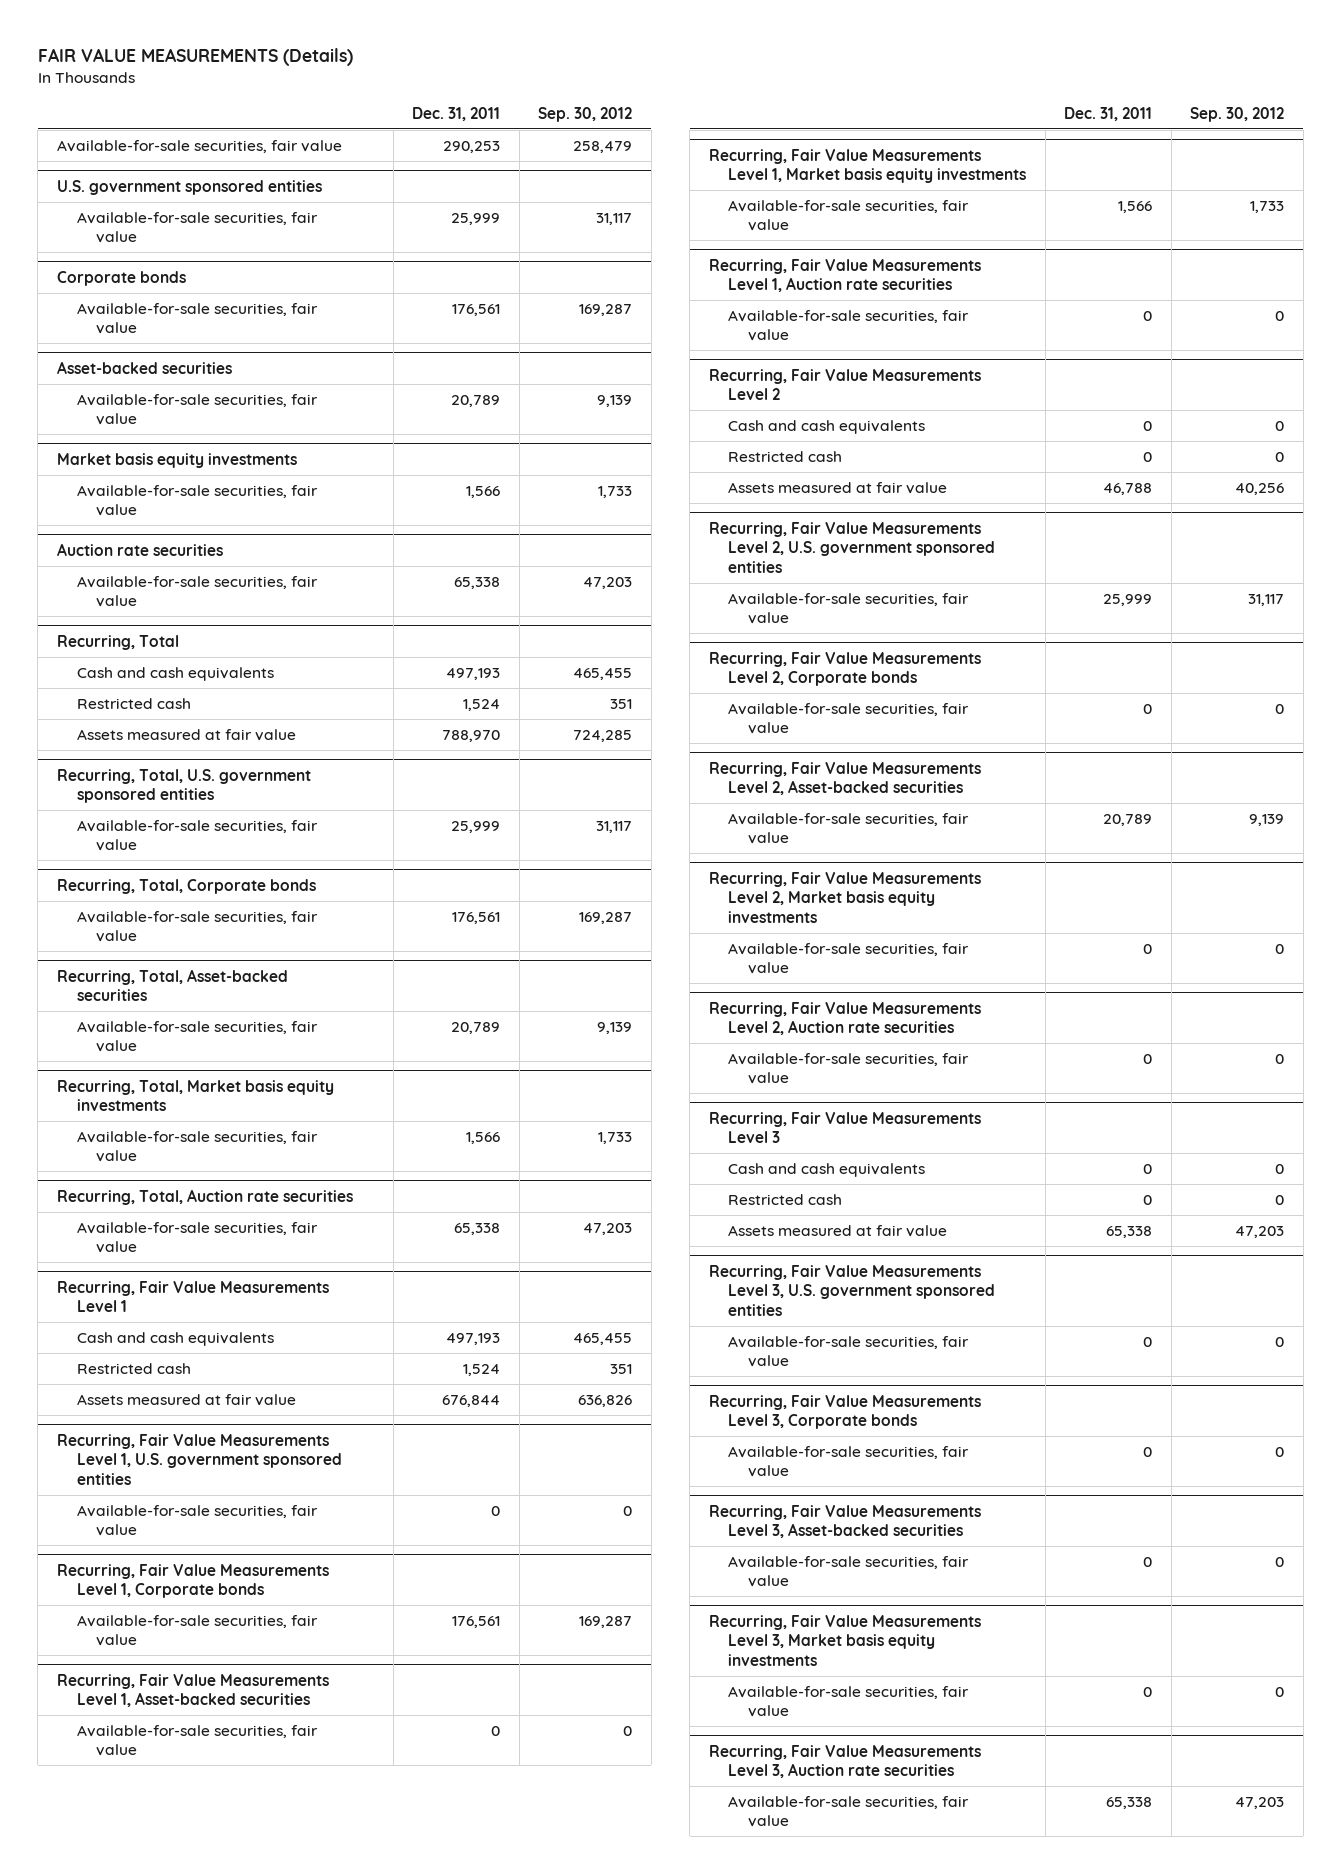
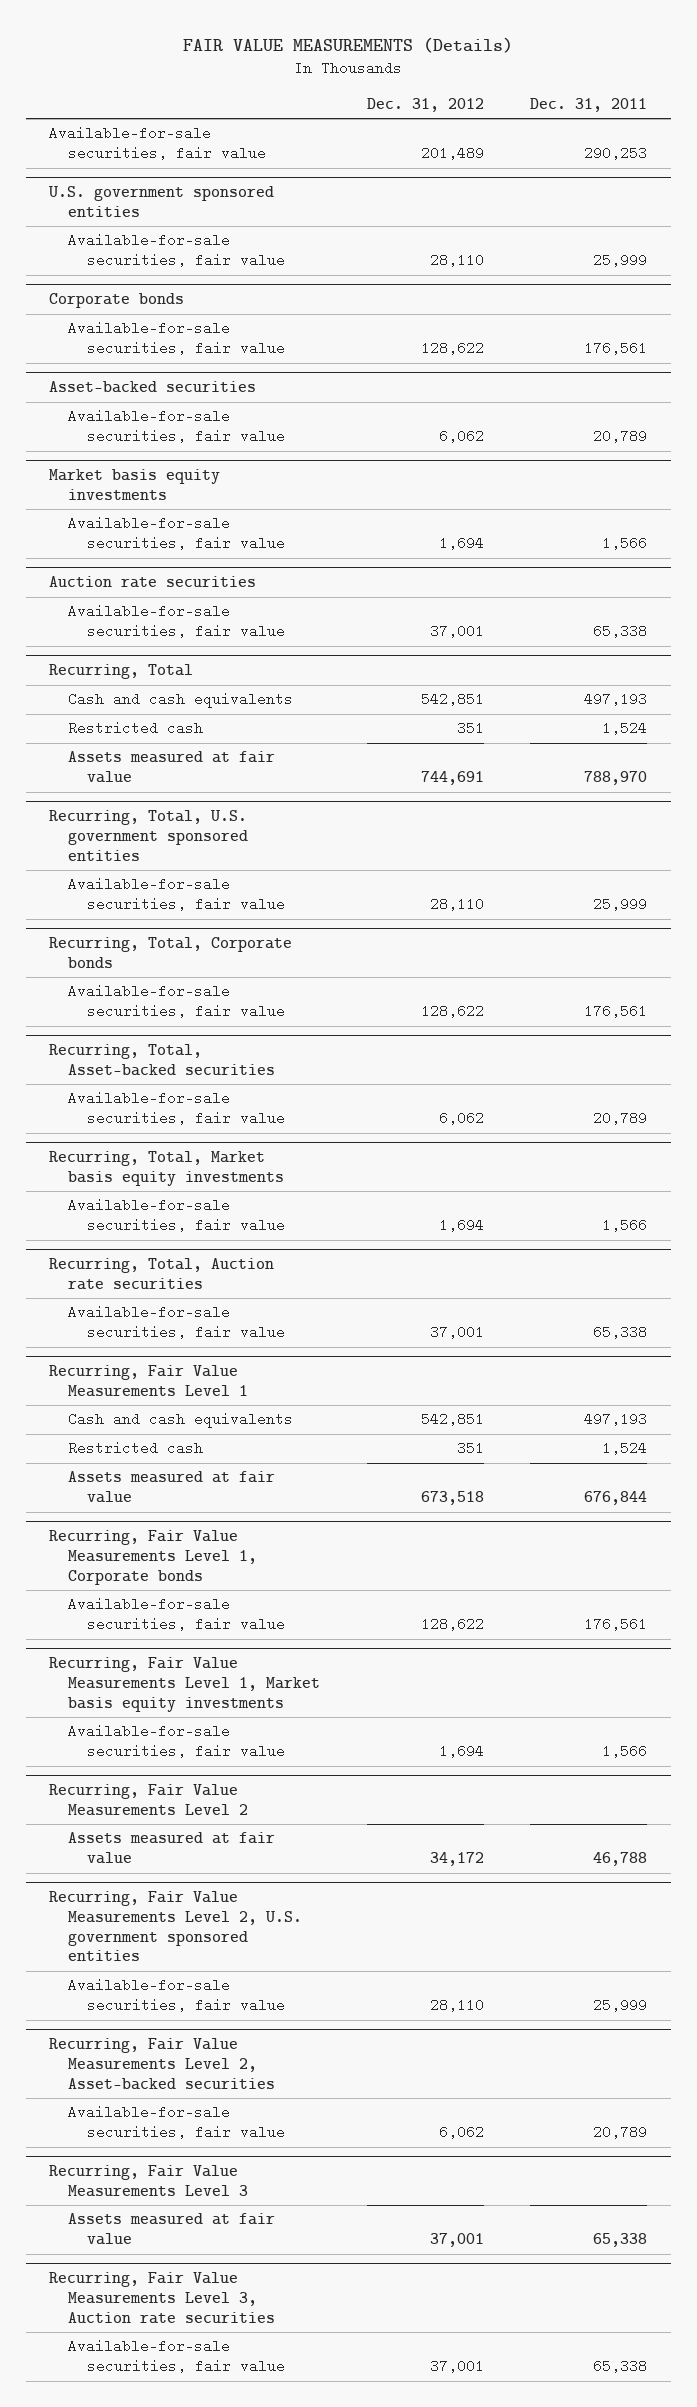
- | Dec. 31, 2011 | Sep. 30, 2012
+ | Dec. 31, 2012 | Dec. 31, 2011
- Recurring, Fair Value Measurements Level 1, U.S. government sponsored entities
- Available-for-sale securities, fair value | 0 | 0
- Recurring, Fair Value Measurements Level 1, Asset-backed securities
- Available-for-sale securities, fair value | 0 | 0
- Recurring, Fair Value Measurements Level 1, Auction rate securities
- Available-for-sale securities, fair value | 0 | 0
@ Recurring, Fair Value Measurements Level 2
- Cash and cash equivalents | 0 | 0
- Restricted cash | 0 | 0
- Recurring, Fair Value Measurements Level 2, Corporate bonds
- Available-for-sale securities, fair value | 0 | 0
- Recurring, Fair Value Measurements Level 2, Market basis equity investments
- Available-for-sale securities, fair value | 0 | 0
- Recurring, Fair Value Measurements Level 2, Auction rate securities
- Available-for-sale securities, fair value | 0 | 0
@ Recurring, Fair Value Measurements Level 3
- Cash and cash equivalents | 0 | 0
- Restricted cash | 0 | 0
- Recurring, Fair Value Measurements Level 3, U.S. government sponsored entities
- Available-for-sale securities, fair value | 0 | 0
- Recurring, Fair Value Measurements Level 3, Corporate bonds
- Available-for-sale securities, fair value | 0 | 0
- Recurring, Fair Value Measurements Level 3, Asset-backed securities
- Available-for-sale securities, fair value | 0 | 0
- Recurring, Fair Value Measurements Level 3, Market basis equity investments
- Available-for-sale securities, fair value | 0 | 0

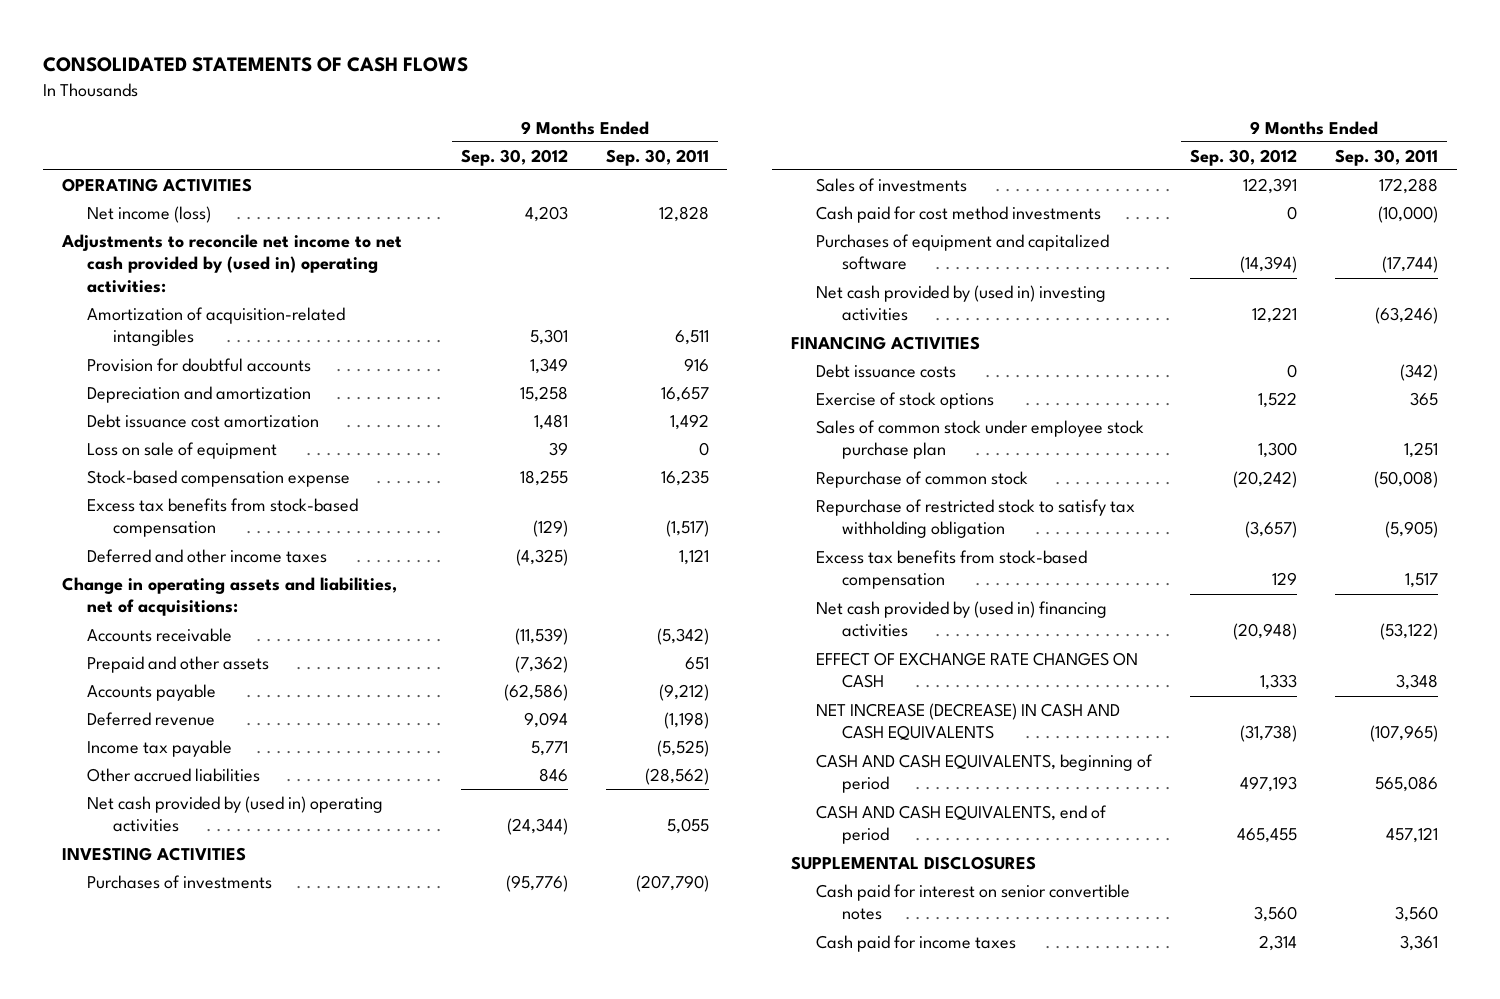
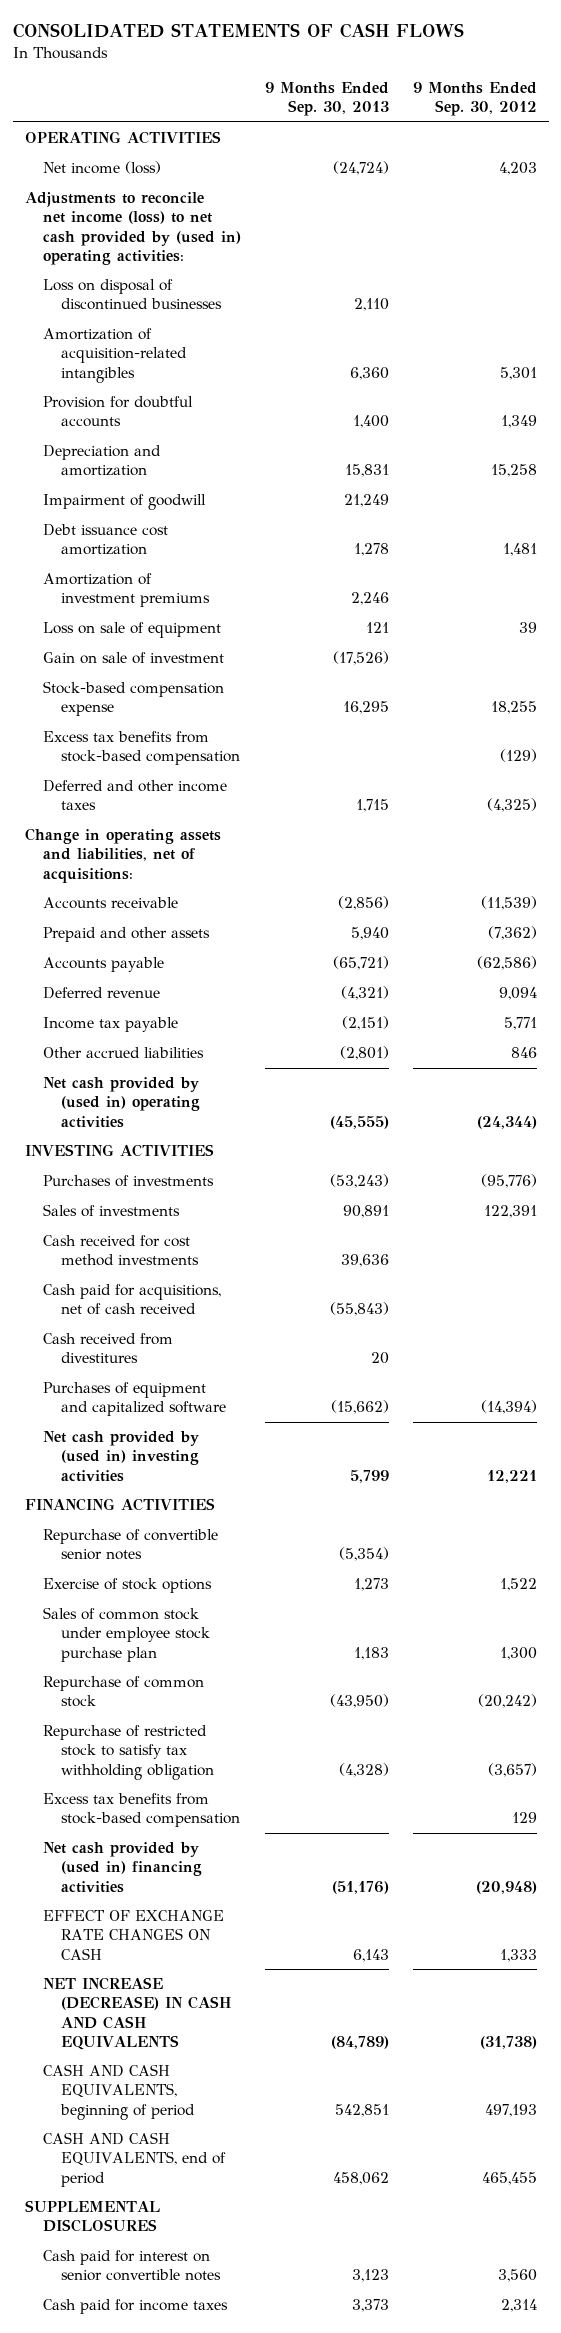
- | 9 Months Ended Sep. 30, 2012 | 9 Months Ended Sep. 30, 2011
+ | 9 Months Ended Sep. 30, 2013 | 9 Months Ended Sep. 30, 2012
- Adjustments to reconcile net income to net cash provided by (used in) operating activities:
+ Adjustments to reconcile net income (loss) to net cash provided by (used in) operating activities:
+ Loss on disposal of discontinued businesses | 2,110 |
+ Impairment of goodwill | 21,249 |
+ Amortization of investment premiums | 2,246 |
+ Gain on sale of investment | (17,526) |
- Cash paid for cost method investments | 0 | (10,000)
+ Cash received for cost method investments | 39,636 |
+ Cash paid for acquisitions, net of cash received | (55,843) |
+ Cash received from divestitures | 20 |
- Debt issuance costs | 0 | (342)
+ Repurchase of convertible senior notes | (5,354) |

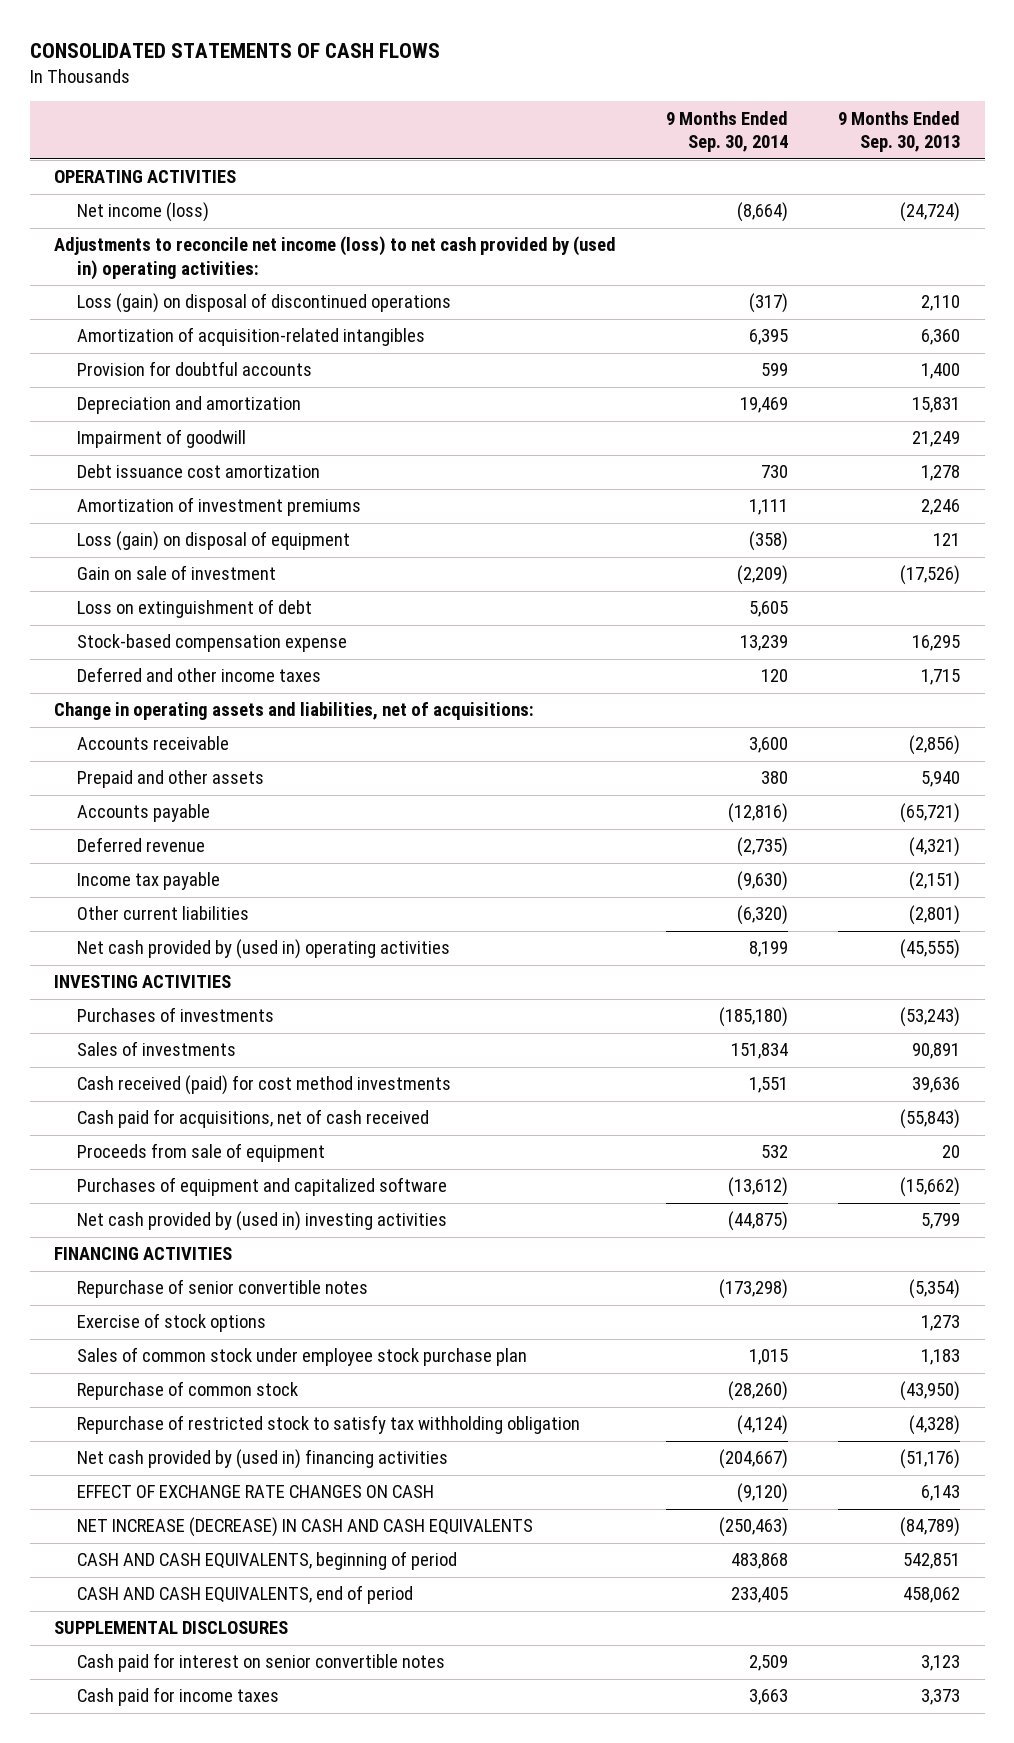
- | 9 Months Ended Sep. 30, 2013 | 9 Months Ended Sep. 30, 2012
+ | 9 Months Ended Sep. 30, 2014 | 9 Months Ended Sep. 30, 2013
- Loss on disposal of discontinued businesses | 2,110 |
+ Loss (gain) on disposal of discontinued operations | (317) | 2,110
- Loss on sale of equipment | 121 | 39
+ Loss (gain) on disposal of equipment | (358) | 121
+ Loss on extinguishment of debt | 5,605 |
- Excess tax benefits from stock-based compensation | | (129)
- Other accrued liabilities | (2,801) | 846
+ Other current liabilities | (6,320) | (2,801)
- Cash received for cost method investments | 39,636 |
+ Cash received (paid) for cost method investments | 1,551 | 39,636
- Cash received from divestitures | 20 |
+ Proceeds from sale of equipment | 532 | 20
- Repurchase of convertible senior notes | (5,354) |
+ Repurchase of senior convertible notes | (173,298) | (5,354)
- Excess tax benefits from stock-based compensation | | 129

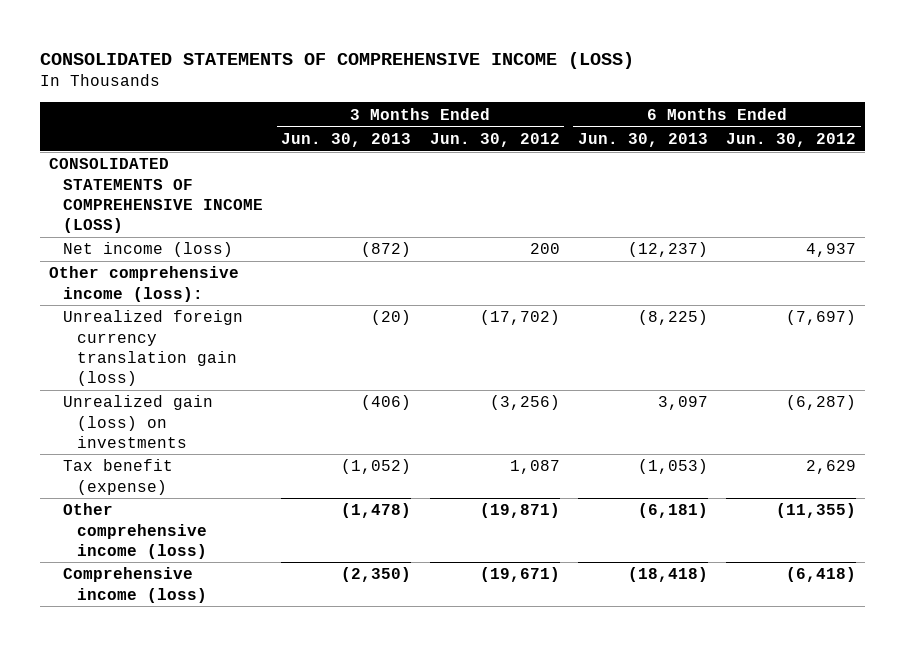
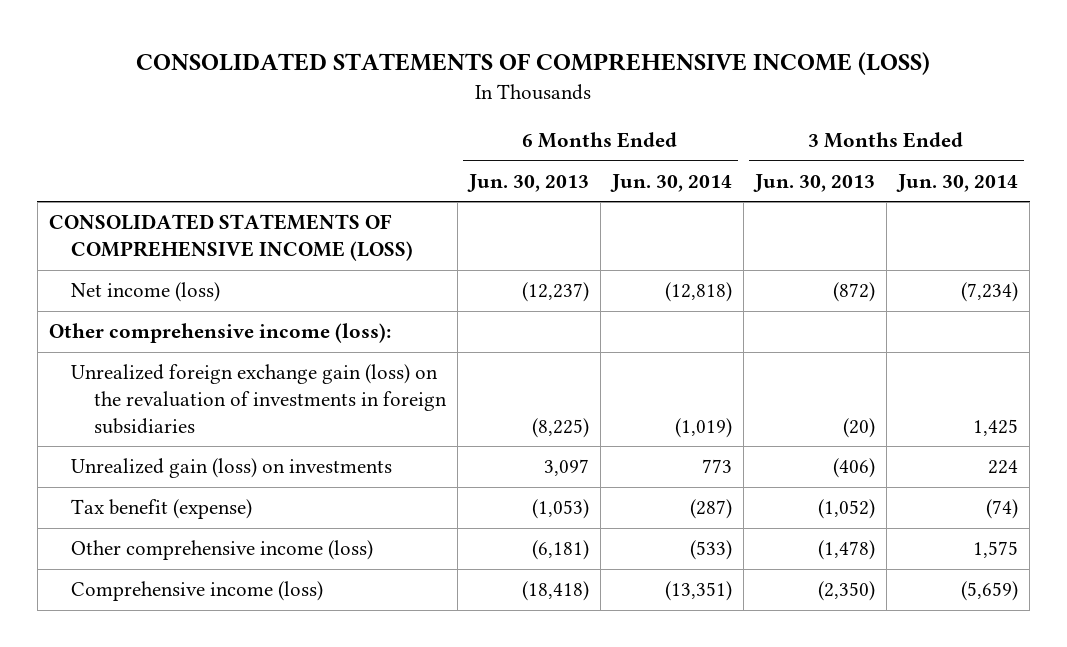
- | 3 Months Ended Jun. 30, 2013 | 3 Months Ended Jun. 30, 2012 | 6 Months Ended Jun. 30, 2013 | 6 Months Ended Jun. 30, 2012
+ | 6 Months Ended Jun. 30, 2013 | 6 Months Ended Jun. 30, 2014 | 3 Months Ended Jun. 30, 2013 | 3 Months Ended Jun. 30, 2014
- Unrealized foreign currency translation gain (loss) | (20) | (17,702) | (8,225) | (7,697)
+ Unrealized foreign exchange gain (loss) on the revaluation of investments in foreign subsidiaries | (8,225) | (1,019) | (20) | 1,425

